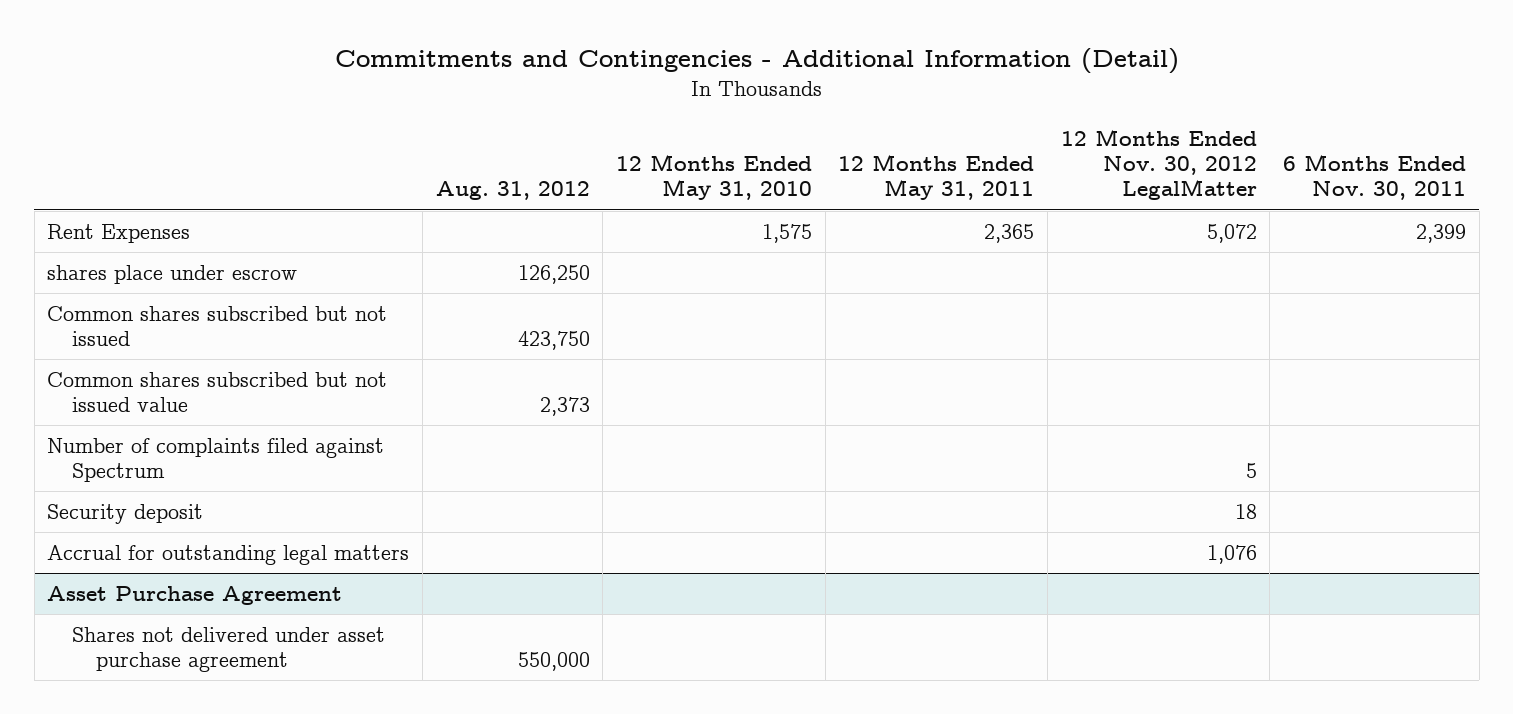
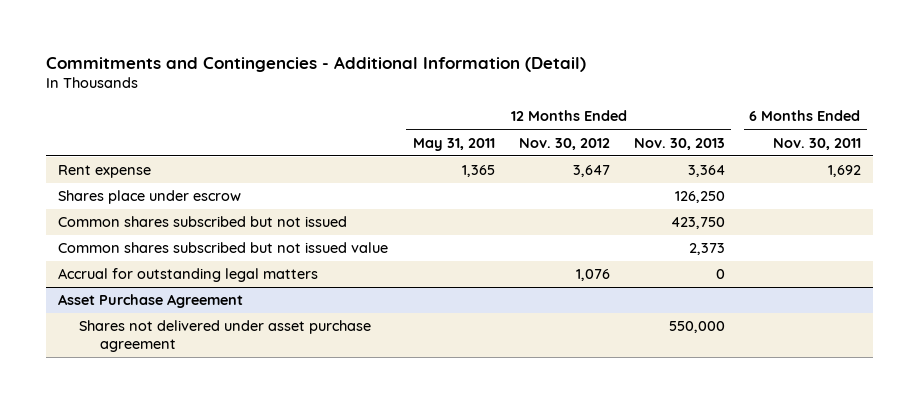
- | Aug. 31, 2012 | 12 Months Ended May 31, 2010 | 12 Months Ended May 31, 2011 | 12 Months Ended Nov. 30, 2012 LegalMatter | 6 Months Ended Nov. 30, 2011
+ | 12 Months Ended May 31, 2011 | 12 Months Ended Nov. 30, 2012 | 12 Months Ended Nov. 30, 2013 | 6 Months Ended Nov. 30, 2011
- Rent Expenses | | 1,575 | 2,365 | 5,072 | 2,399
- shares place under escrow | 126,250 | | | |
+ Rent expense | 1,365 | 3,647 | 3,364 | 1,692
+ Shares place under escrow | | | 126,250 |
- Number of complaints filed against Spectrum | | | | 5 |
- Security deposit | | | | 18 |

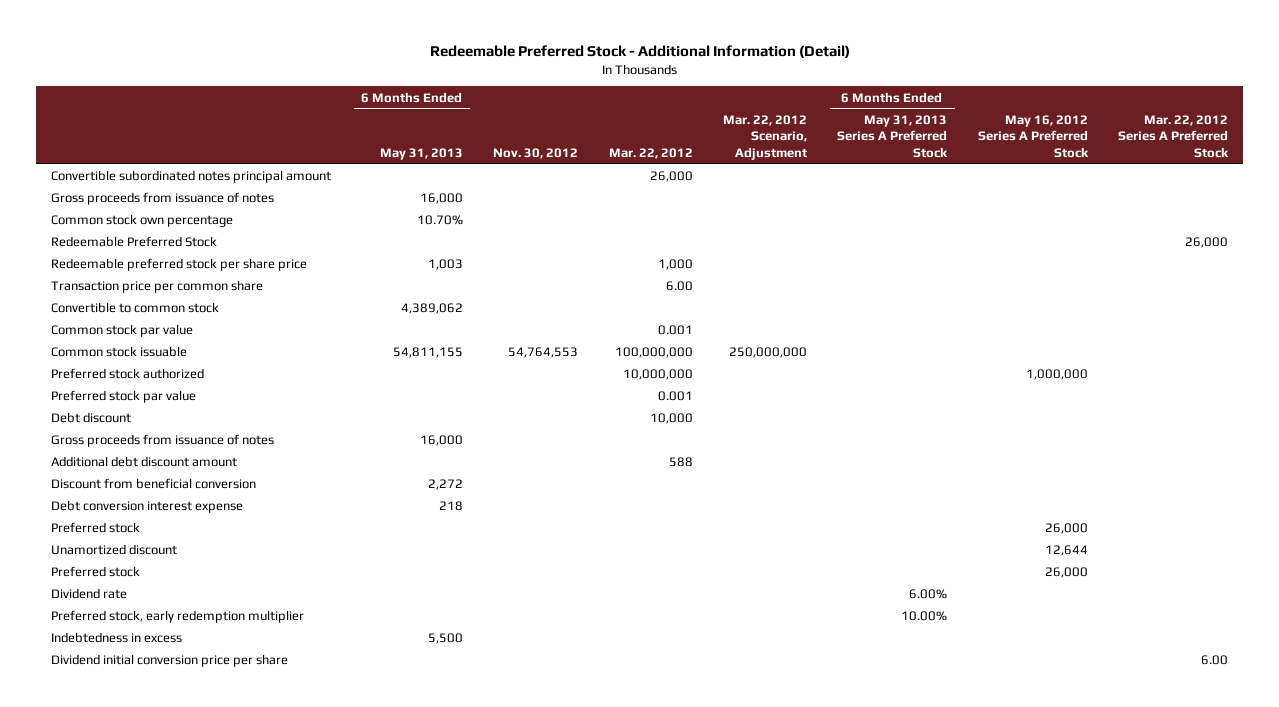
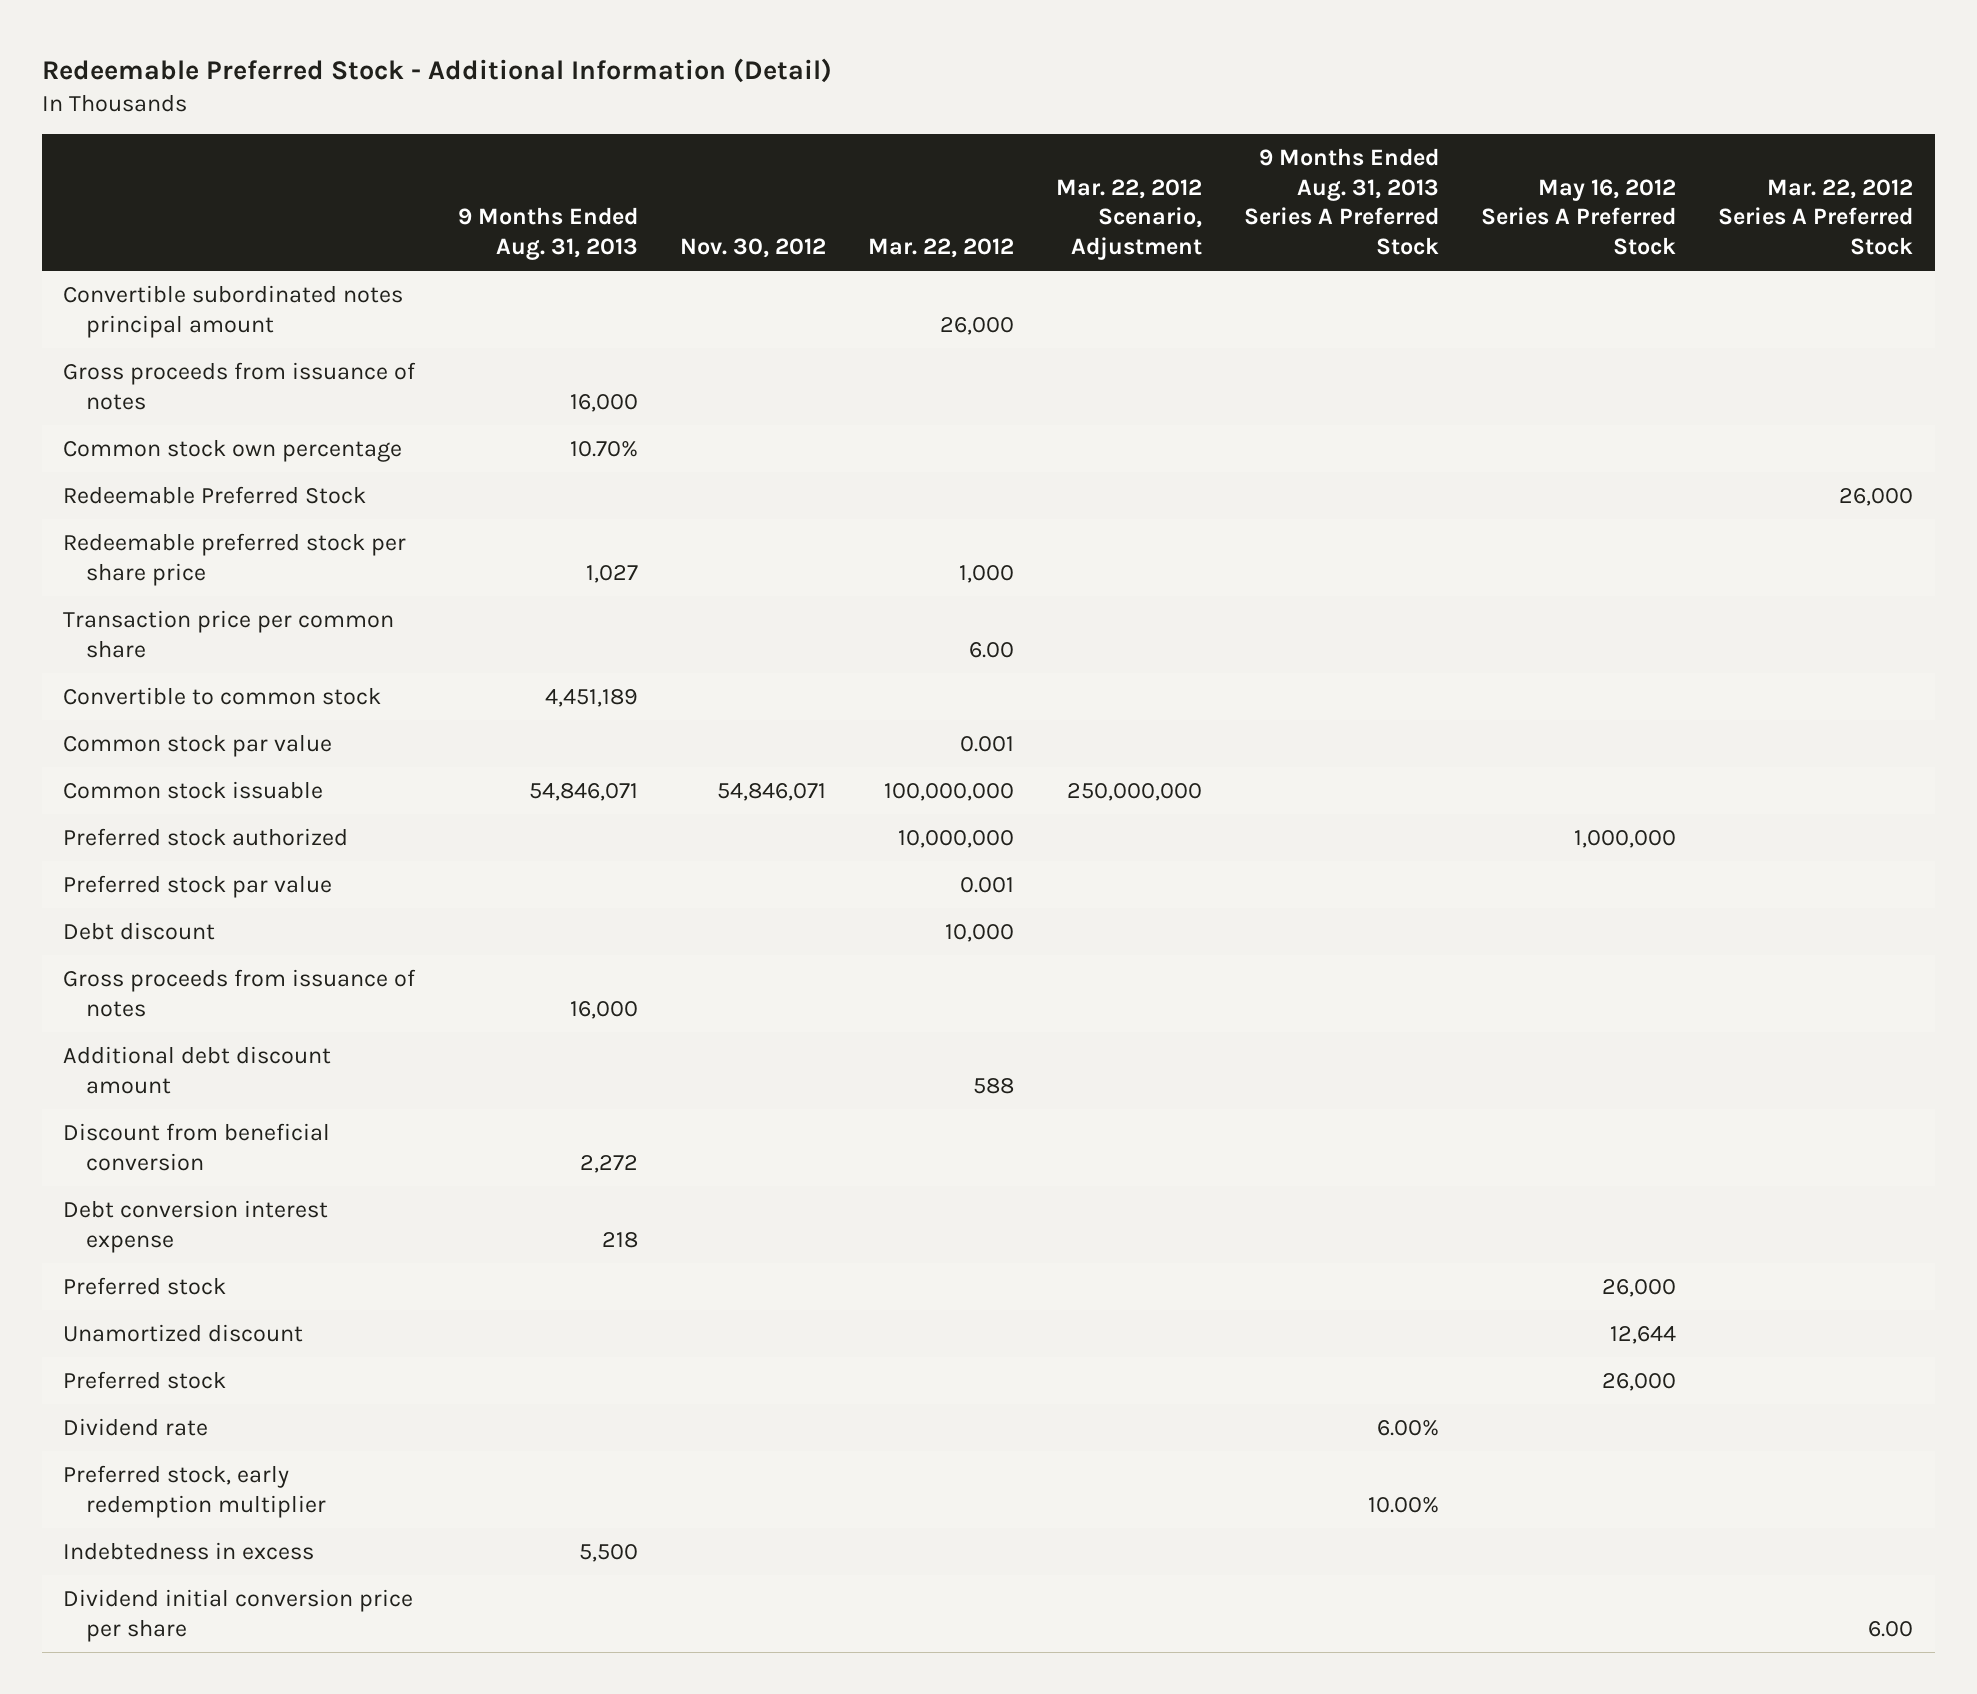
- | 6 Months Ended May 31, 2013 | Nov. 30, 2012 | Mar. 22, 2012 | Mar. 22, 2012 Scenario, Adjustment | 6 Months Ended May 31, 2013 Series A Preferred Stock | May 16, 2012 Series A Preferred Stock | Mar. 22, 2012 Series A Preferred Stock
+ | 9 Months Ended Aug. 31, 2013 | Nov. 30, 2012 | Mar. 22, 2012 | Mar. 22, 2012 Scenario, Adjustment | 9 Months Ended Aug. 31, 2013 Series A Preferred Stock | May 16, 2012 Series A Preferred Stock | Mar. 22, 2012 Series A Preferred Stock
- Common stock issuable | 54,811,155 | 54,764,553 | 100,000,000 | 250,000,000 | | |
+ Common stock issuable | 54,846,071 | 54,846,071 | 100,000,000 | 250,000,000 | | |

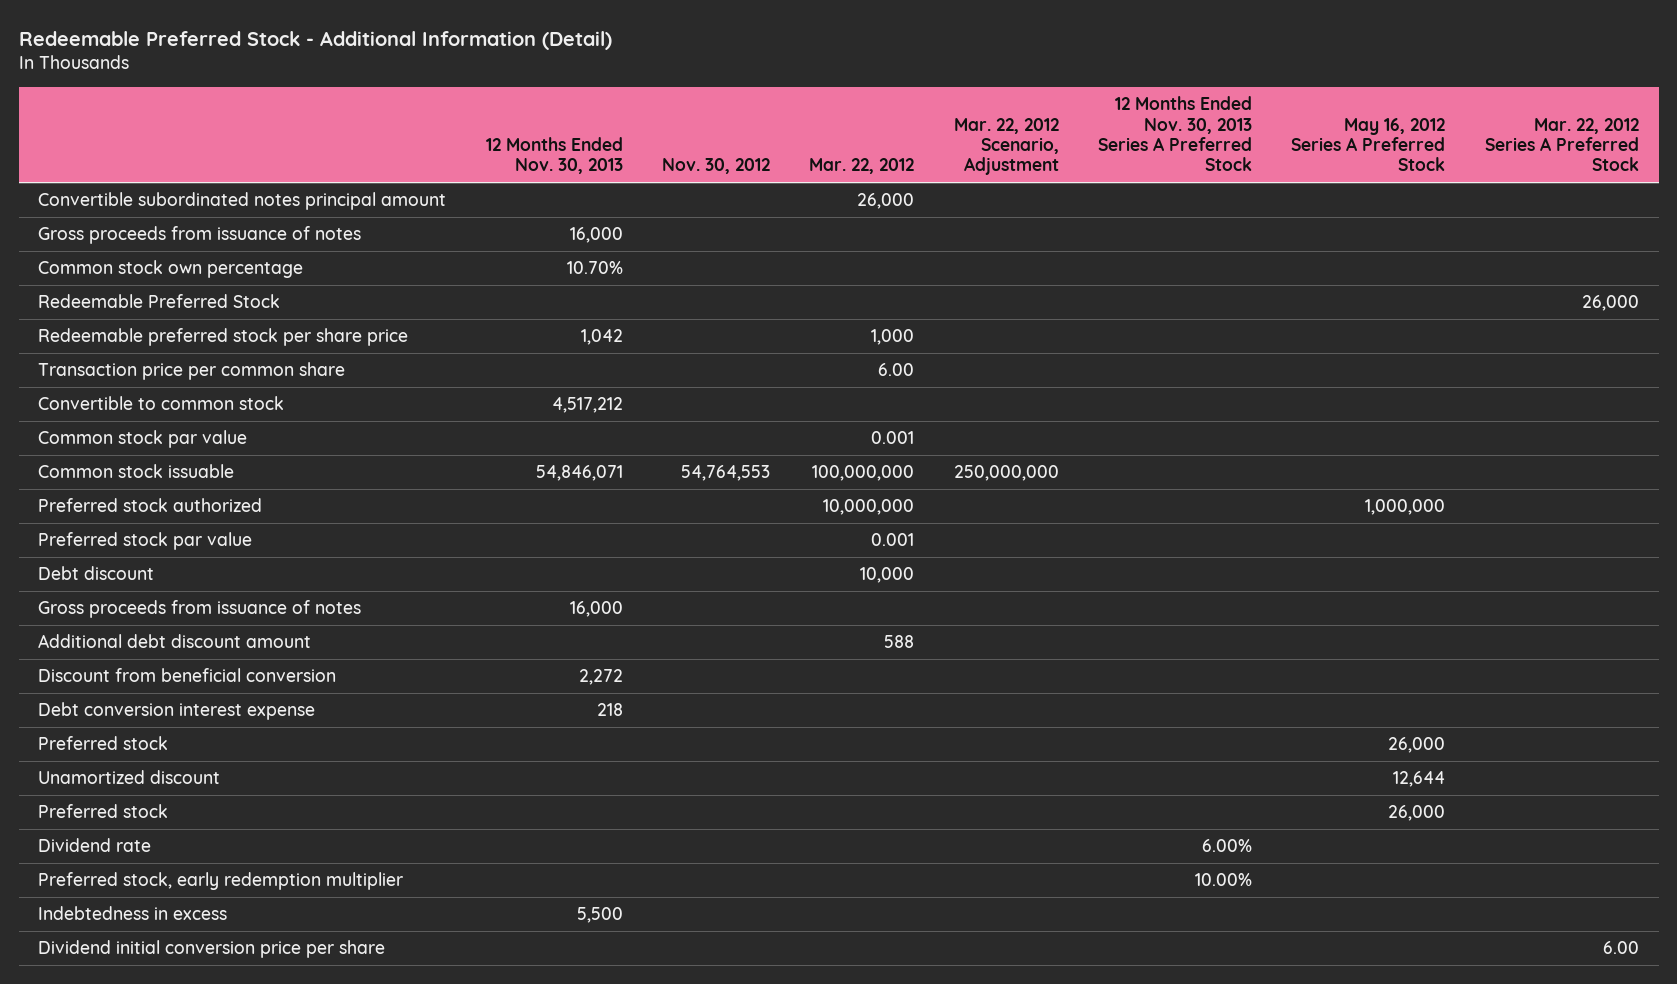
- | 9 Months Ended Aug. 31, 2013 | Nov. 30, 2012 | Mar. 22, 2012 | Mar. 22, 2012 Scenario, Adjustment | 9 Months Ended Aug. 31, 2013 Series A Preferred Stock | May 16, 2012 Series A Preferred Stock | Mar. 22, 2012 Series A Preferred Stock
+ | 12 Months Ended Nov. 30, 2013 | Nov. 30, 2012 | Mar. 22, 2012 | Mar. 22, 2012 Scenario, Adjustment | 12 Months Ended Nov. 30, 2013 Series A Preferred Stock | May 16, 2012 Series A Preferred Stock | Mar. 22, 2012 Series A Preferred Stock
- Common stock issuable | 54,846,071 | 54,846,071 | 100,000,000 | 250,000,000 | | |
+ Common stock issuable | 54,846,071 | 54,764,553 | 100,000,000 | 250,000,000 | | |

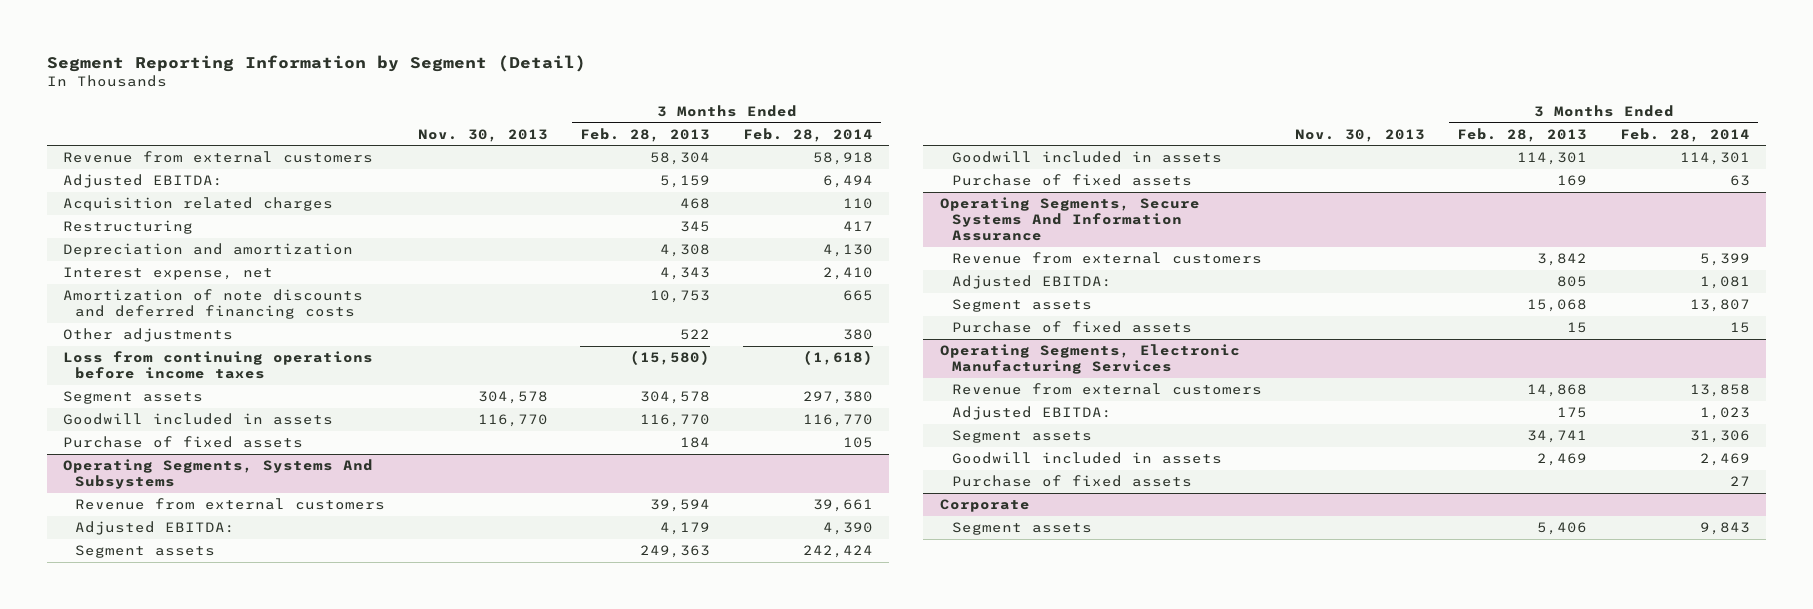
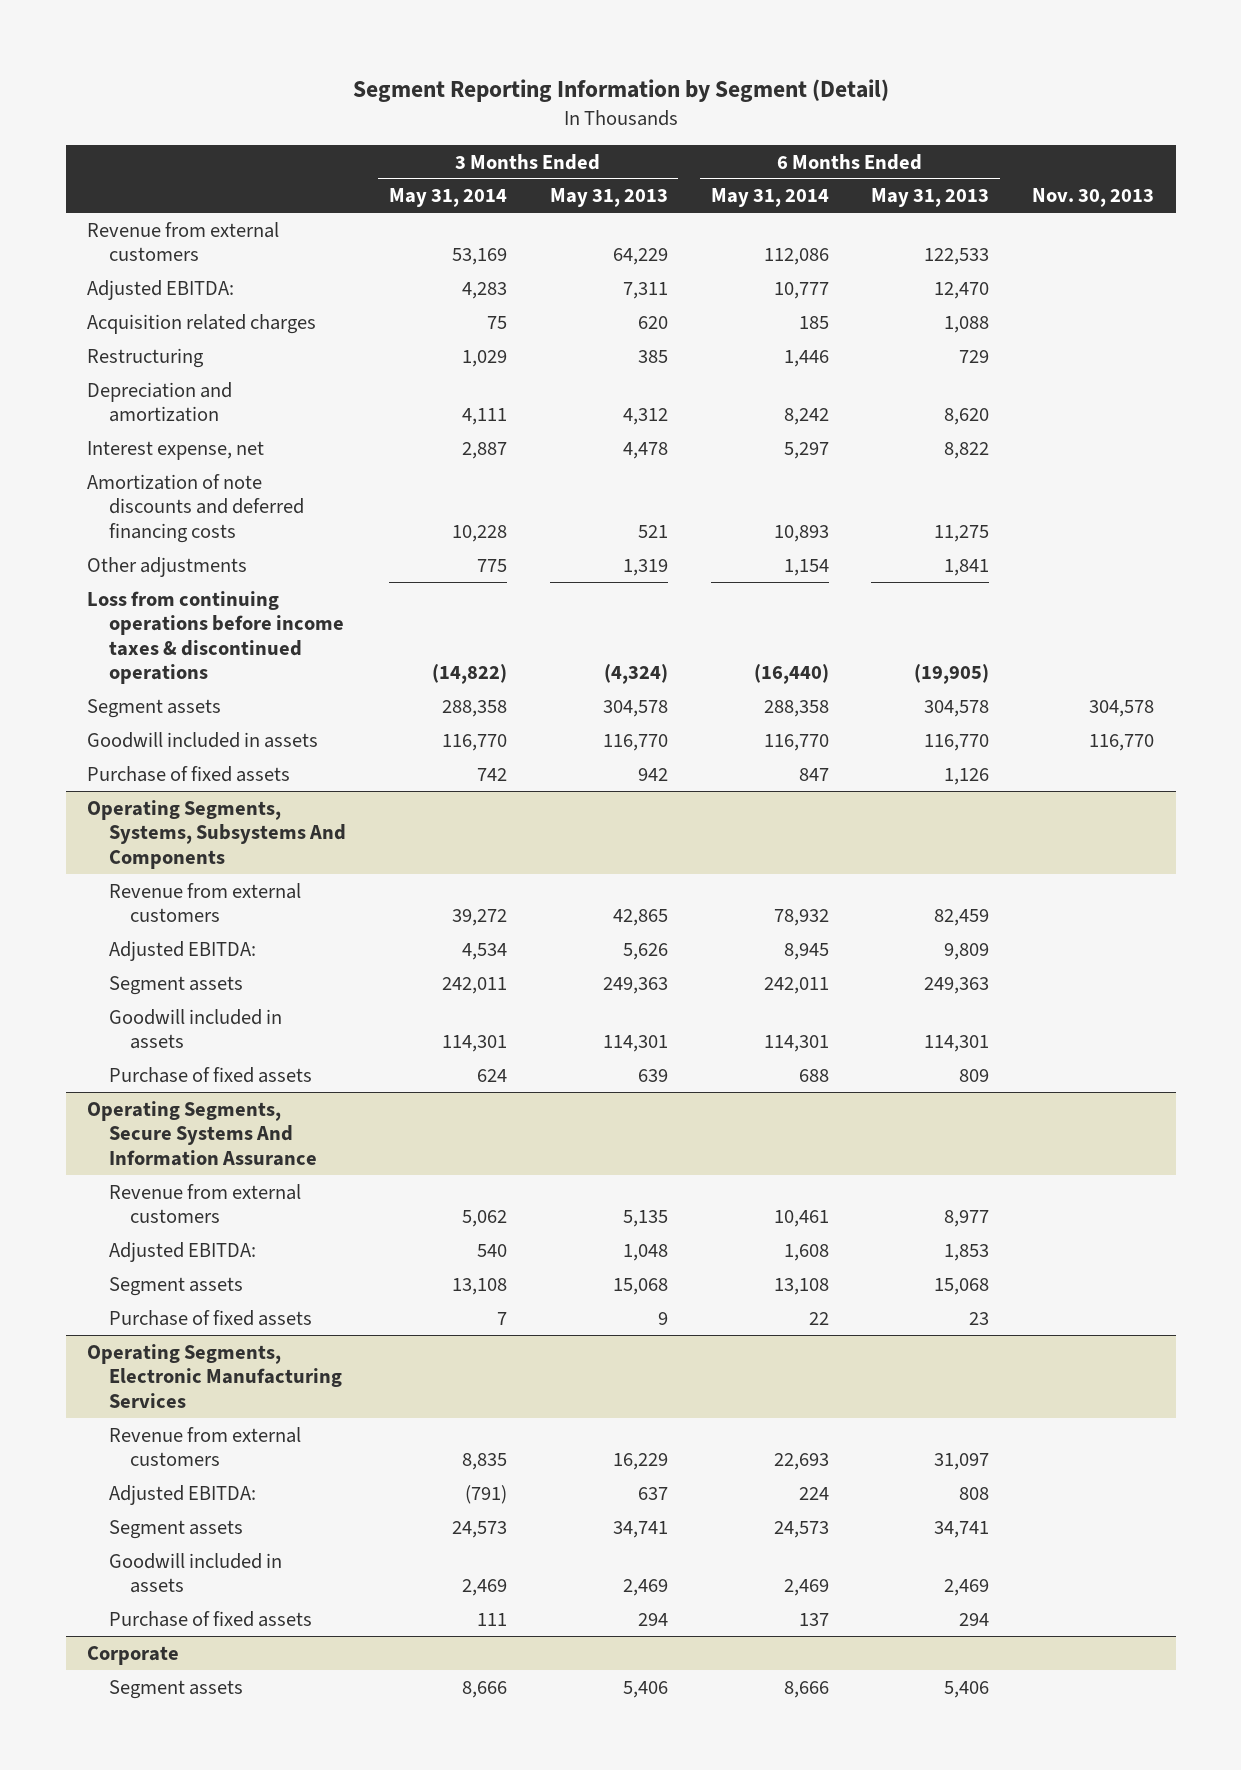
- | Nov. 30, 2013 | 3 Months Ended Feb. 28, 2013 | 3 Months Ended Feb. 28, 2014
+ | 3 Months Ended May 31, 2014 | 3 Months Ended May 31, 2013 | 6 Months Ended May 31, 2014 | 6 Months Ended May 31, 2013 | Nov. 30, 2013
- Loss from continuing operations before income taxes | | (15,580) | (1,618)
+ Loss from continuing operations before income taxes & discontinued operations | (14,822) | (4,324) | (16,440) | (19,905) |
- Operating Segments, Systems And Subsystems
+ Operating Segments, Systems, Subsystems And Components

